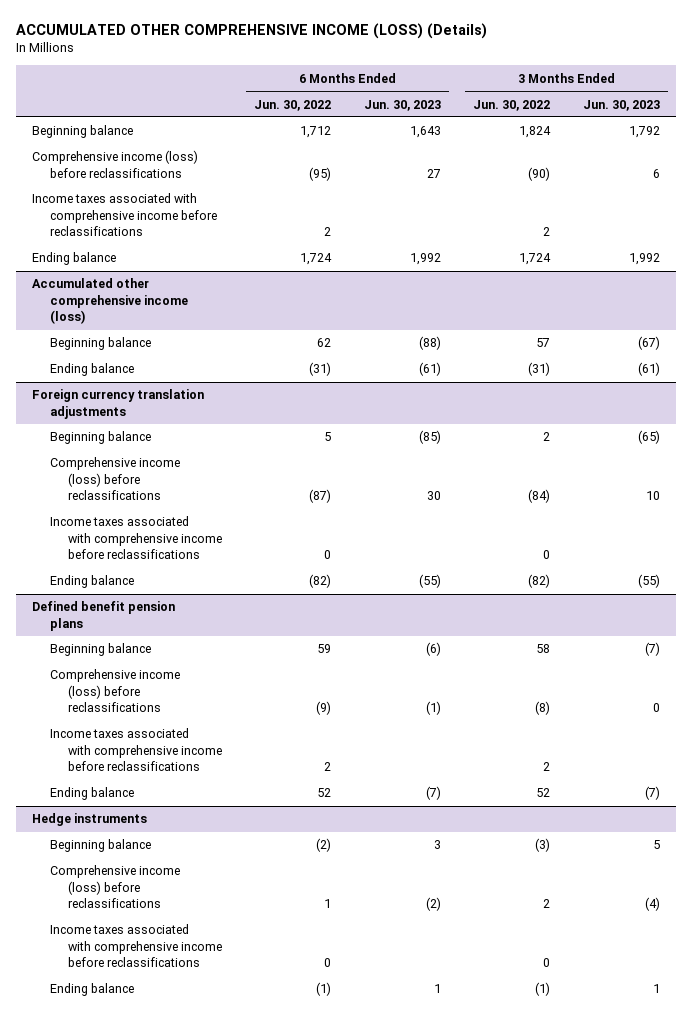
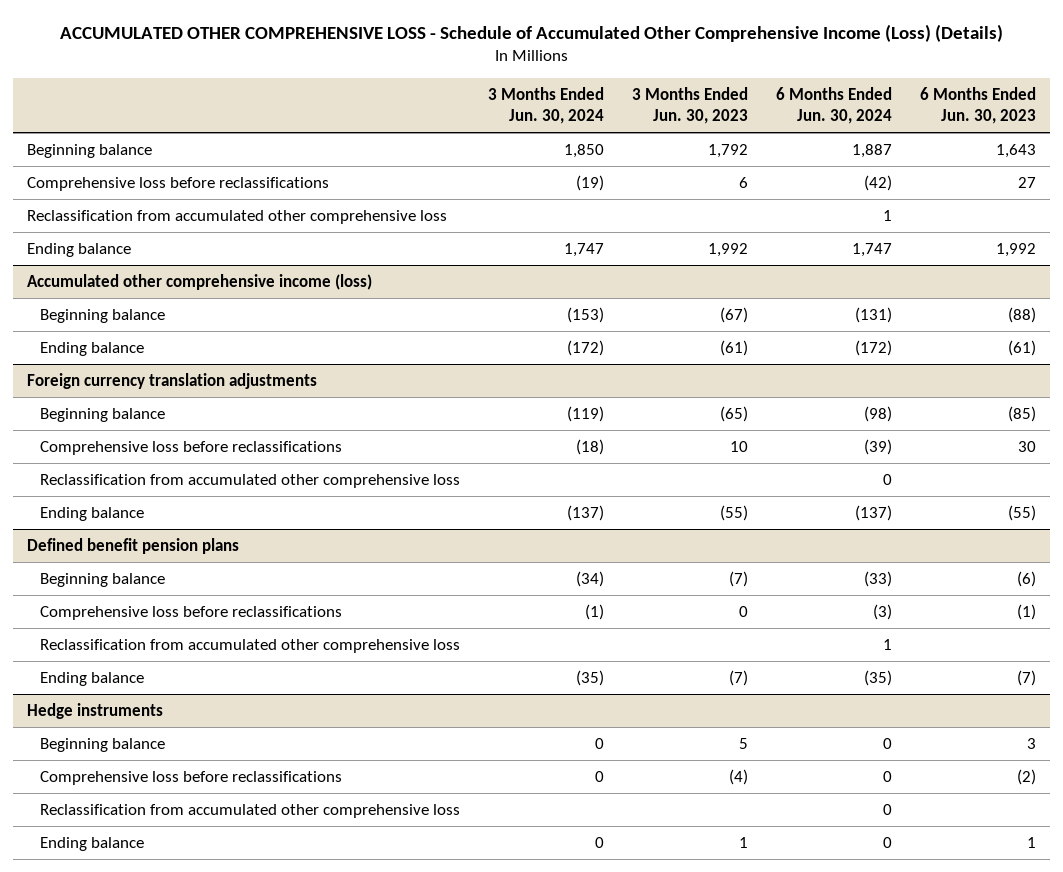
- ACCUMULATED OTHER COMPREHENSIVE INCOME (LOSS) (Details)
+ ACCUMULATED OTHER COMPREHENSIVE LOSS - Schedule of Accumulated Other Comprehensive Income (Loss) (Details)
- | 6 Months Ended Jun. 30, 2022 | 6 Months Ended Jun. 30, 2023 | 3 Months Ended Jun. 30, 2022 | 3 Months Ended Jun. 30, 2023
+ | 3 Months Ended Jun. 30, 2024 | 3 Months Ended Jun. 30, 2023 | 6 Months Ended Jun. 30, 2024 | 6 Months Ended Jun. 30, 2023
- Comprehensive income (loss) before reclassifications | (95) | 27 | (90) | 6
- Income taxes associated with comprehensive income before reclassifications | 2 | | 2 |
+ Comprehensive loss before reclassifications | (19) | 6 | (42) | 27
+ Reclassification from accumulated other comprehensive loss | | | 1 |
@ Foreign currency translation adjustments
- Comprehensive income (loss) before reclassifications | (87) | 30 | (84) | 10
- Income taxes associated with comprehensive income before reclassifications | 0 | | 0 |
+ Comprehensive loss before reclassifications | (18) | 10 | (39) | 30
+ Reclassification from accumulated other comprehensive loss | | | 0 |
@ Defined benefit pension plans
- Comprehensive income (loss) before reclassifications | (9) | (1) | (8) | 0
- Income taxes associated with comprehensive income before reclassifications | 2 | | 2 |
+ Comprehensive loss before reclassifications | (1) | 0 | (3) | (1)
+ Reclassification from accumulated other comprehensive loss | | | 1 |
@ Hedge instruments
- Comprehensive income (loss) before reclassifications | 1 | (2) | 2 | (4)
- Income taxes associated with comprehensive income before reclassifications | 0 | | 0 |
+ Comprehensive loss before reclassifications | 0 | (4) | 0 | (2)
+ Reclassification from accumulated other comprehensive loss | | | 0 |

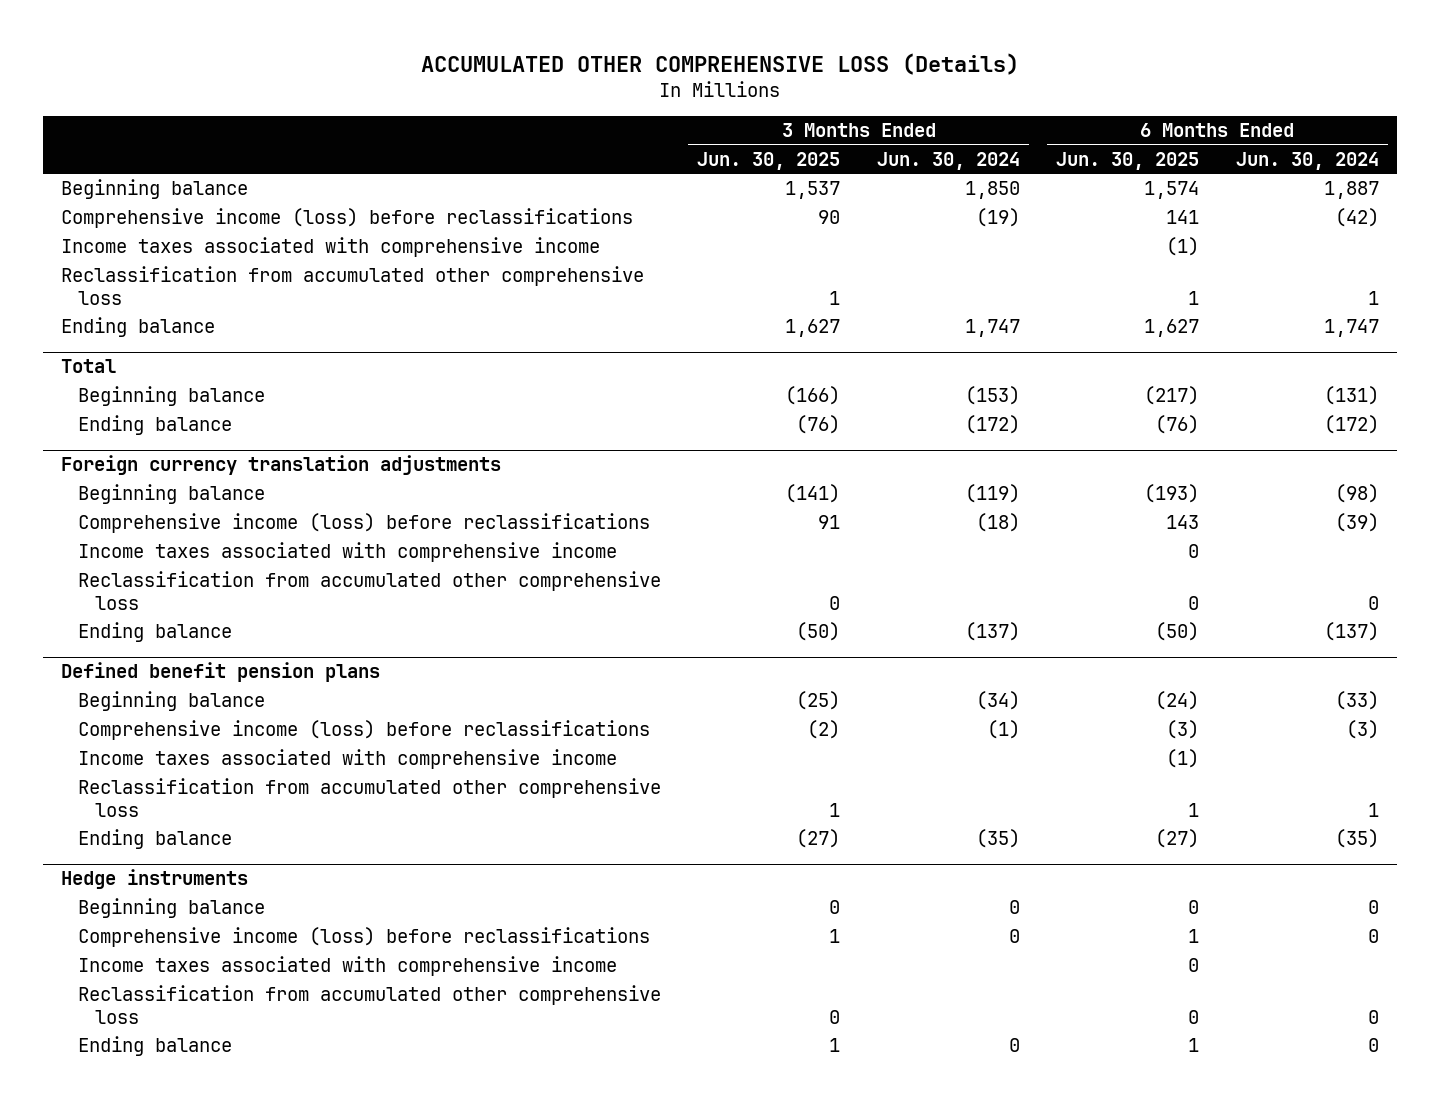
- ACCUMULATED OTHER COMPREHENSIVE LOSS - Schedule of Accumulated Other Comprehensive Income (Loss) (Details)
+ ACCUMULATED OTHER COMPREHENSIVE LOSS (Details)
- | 3 Months Ended Jun. 30, 2024 | 3 Months Ended Jun. 30, 2023 | 6 Months Ended Jun. 30, 2024 | 6 Months Ended Jun. 30, 2023
+ | 3 Months Ended Jun. 30, 2025 | 3 Months Ended Jun. 30, 2024 | 6 Months Ended Jun. 30, 2025 | 6 Months Ended Jun. 30, 2024
- Comprehensive loss before reclassifications | (19) | 6 | (42) | 27
+ Comprehensive income (loss) before reclassifications | 90 | (19) | 141 | (42)
+ Income taxes associated with comprehensive income | | | (1) |
- Accumulated other comprehensive income (loss)
+ Total
@ Foreign currency translation adjustments
- Comprehensive loss before reclassifications | (18) | 10 | (39) | 30
+ Comprehensive income (loss) before reclassifications | 91 | (18) | 143 | (39)
+ Income taxes associated with comprehensive income | | | 0 |
@ Defined benefit pension plans
- Comprehensive loss before reclassifications | (1) | 0 | (3) | (1)
+ Comprehensive income (loss) before reclassifications | (2) | (1) | (3) | (3)
+ Income taxes associated with comprehensive income | | | (1) |
@ Hedge instruments
- Comprehensive loss before reclassifications | 0 | (4) | 0 | (2)
+ Comprehensive income (loss) before reclassifications | 1 | 0 | 1 | 0
+ Income taxes associated with comprehensive income | | | 0 |

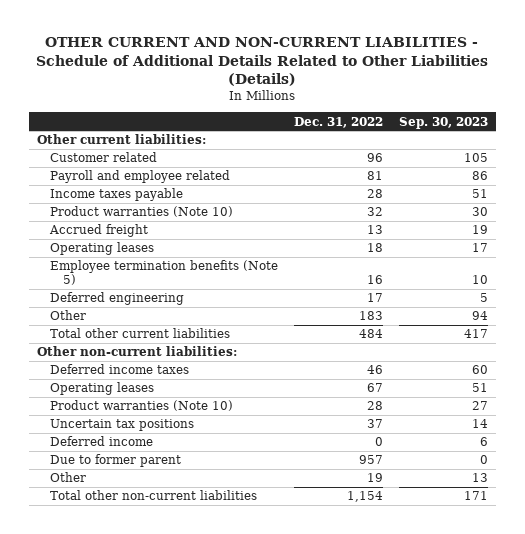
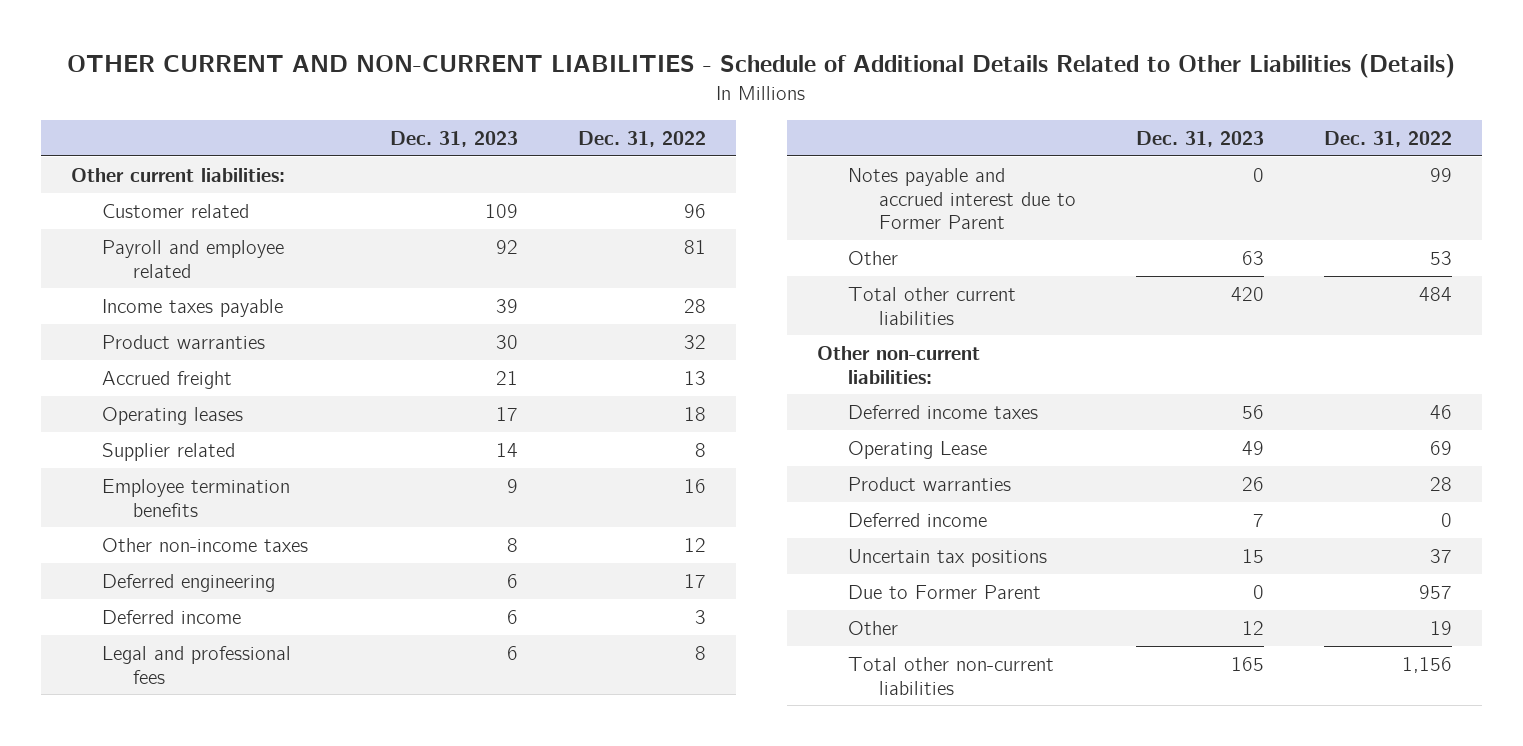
- | Dec. 31, 2022 | Sep. 30, 2023
+ | Dec. 31, 2023 | Dec. 31, 2022
- Product warranties (Note 10) | 32 | 30
+ Product warranties | 30 | 32
- Employee termination benefits (Note 5) | 16 | 10
+ Supplier related | 14 | 8
+ Employee termination benefits | 9 | 16
+ Other non-income taxes | 8 | 12
- Other | 183 | 94
+ Deferred income | 6 | 3
+ Legal and professional fees | 6 | 8
+ Notes payable and accrued interest due to Former Parent | 0 | 99
+ Other | 63 | 53
- Operating leases | 67 | 51
- Product warranties (Note 10) | 28 | 27
+ Operating Lease | 49 | 69
+ Product warranties | 26 | 28
- Due to former parent | 957 | 0
moved down: Uncertain tax positions | 15 | 37
+ Due to Former Parent | 0 | 957
- Total other non-current liabilities | 1,154 | 171
+ Total other non-current liabilities | 165 | 1,156

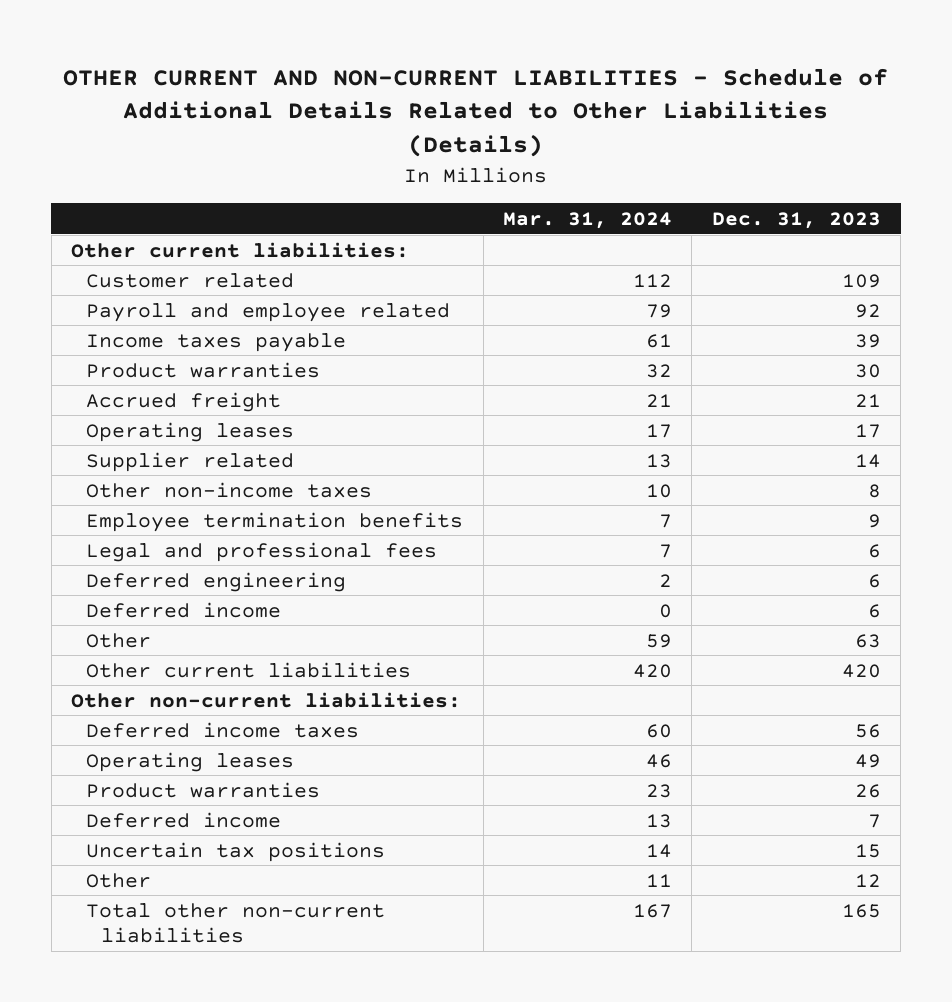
- | Dec. 31, 2023 | Dec. 31, 2022
+ | Mar. 31, 2024 | Dec. 31, 2023
moved down: Employee termination benefits | 7 | 9
moved up: Legal and professional fees | 7 | 6
- Notes payable and accrued interest due to Former Parent | 0 | 99
- Total other current liabilities | 420 | 484
+ Other current liabilities | 420 | 420
- Operating Lease | 49 | 69
+ Operating leases | 46 | 49
- Due to Former Parent | 0 | 957

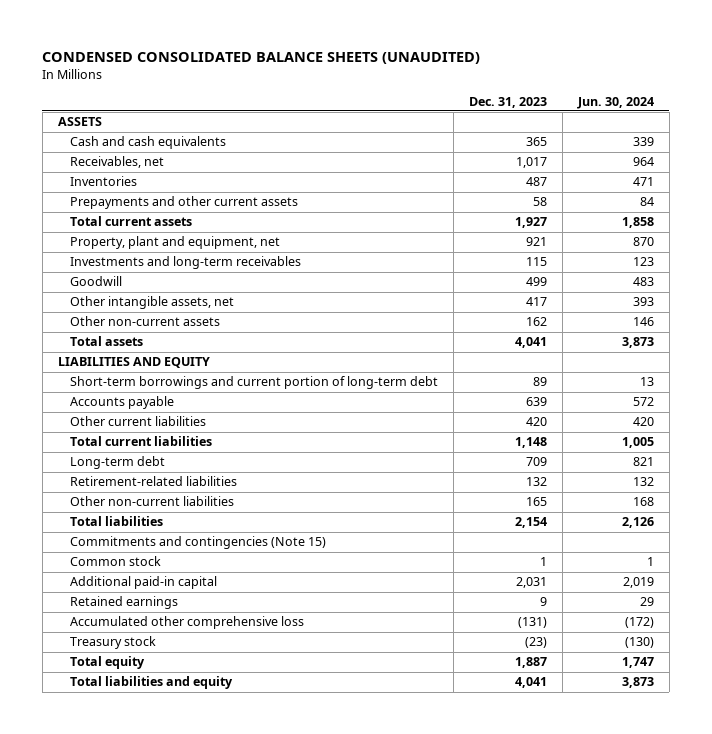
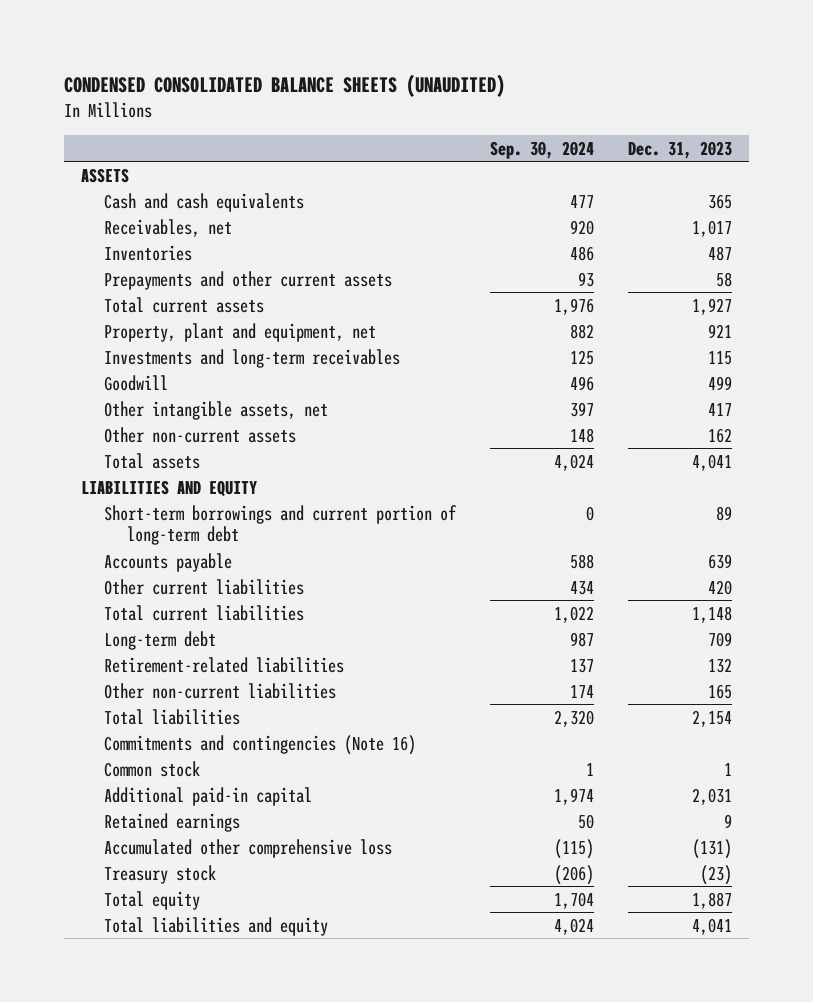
- | Dec. 31, 2023 | Jun. 30, 2024
+ | Sep. 30, 2024 | Dec. 31, 2023
- Commitments and contingencies (Note 15)
+ Commitments and contingencies (Note 16)

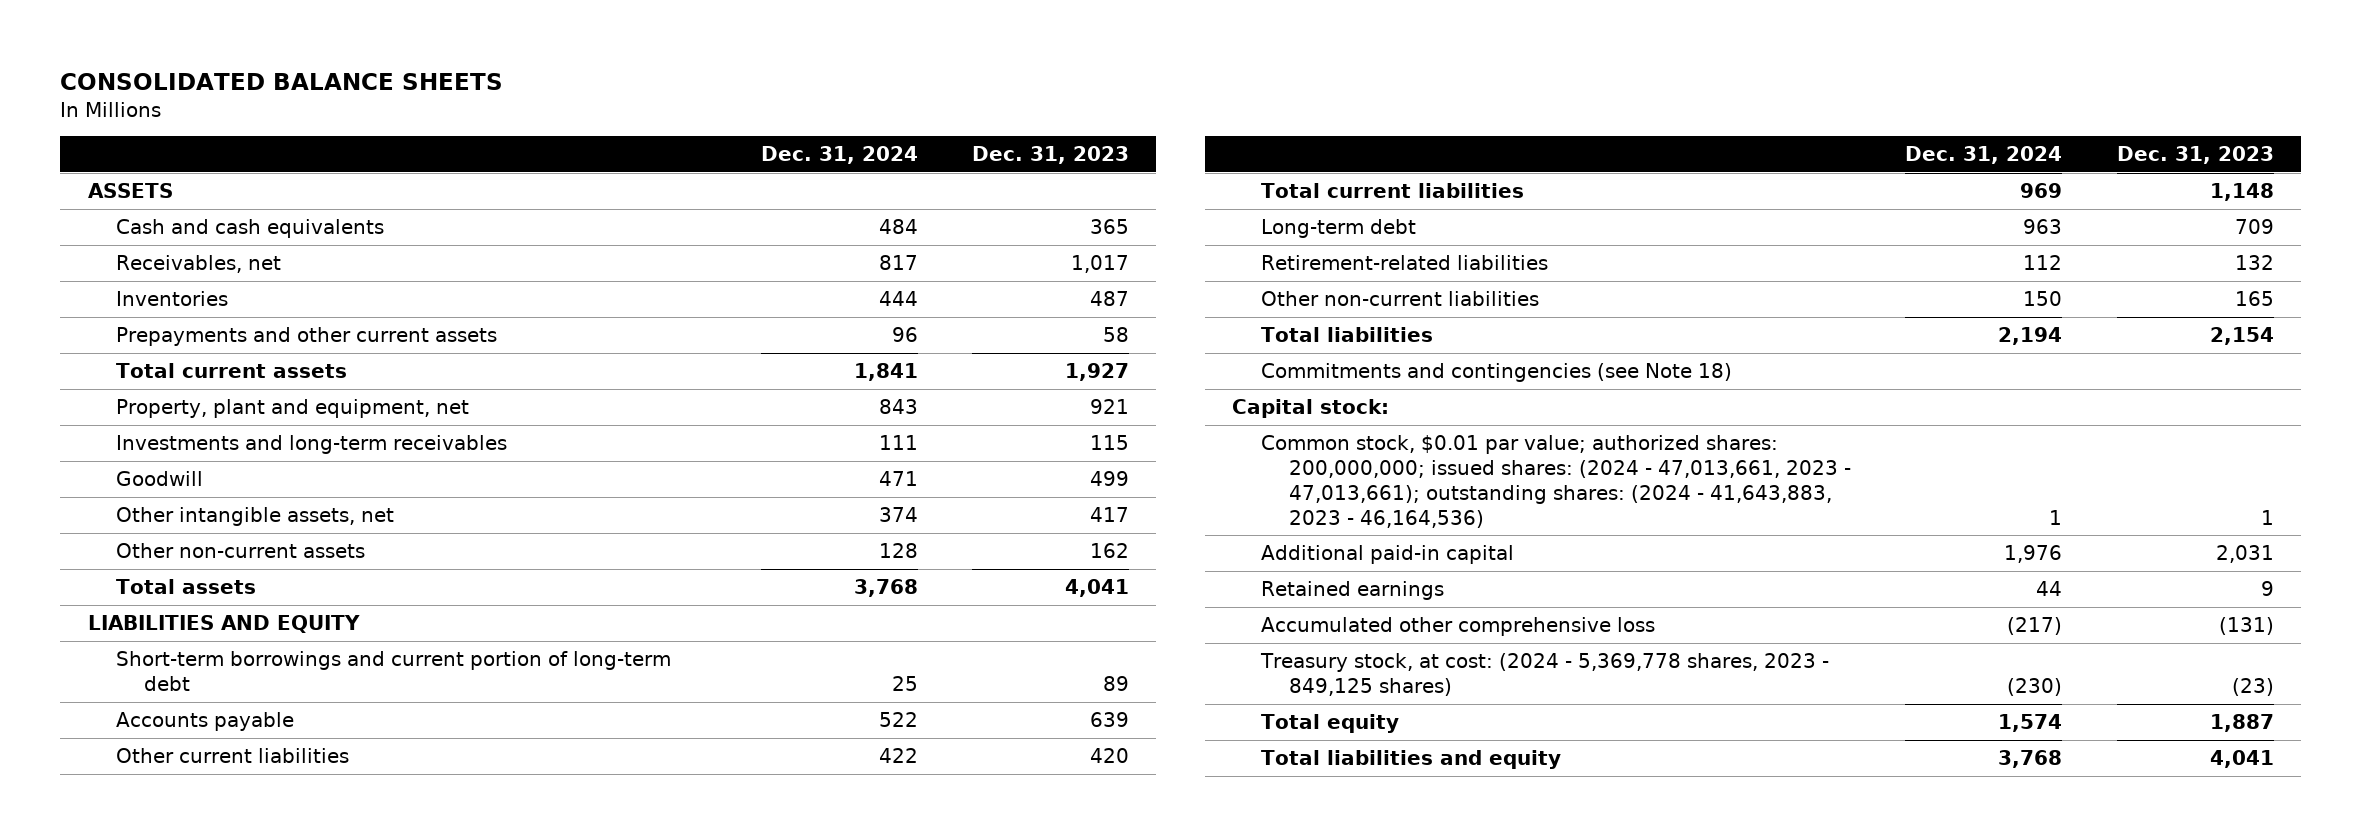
- CONDENSED CONSOLIDATED BALANCE SHEETS (UNAUDITED)
+ CONSOLIDATED BALANCE SHEETS
- | Sep. 30, 2024 | Dec. 31, 2023
+ | Dec. 31, 2024 | Dec. 31, 2023
- Commitments and contingencies (Note 16)
- Common stock | 1 | 1
+ Commitments and contingencies (see Note 18)
+ Capital stock:
+ Common stock, $0.01 par value; authorized shares: 200,000,000; issued shares: (2024 - 47,013,661, 2023 - 47,013,661); outstanding shares: (2024 - 41,643,883, 2023 - 46,164,536) | 1 | 1
- Treasury stock | (206) | (23)
+ Treasury stock, at cost: (2024 - 5,369,778 shares, 2023 - 849,125 shares) | (230) | (23)

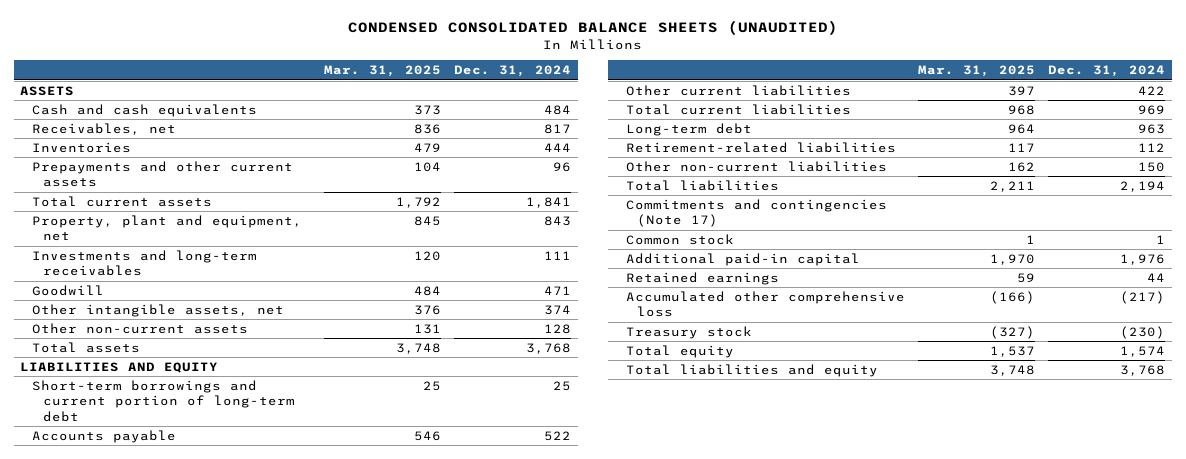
- CONSOLIDATED BALANCE SHEETS
+ CONDENSED CONSOLIDATED BALANCE SHEETS (UNAUDITED)
- | Dec. 31, 2024 | Dec. 31, 2023
+ | Mar. 31, 2025 | Dec. 31, 2024
- Commitments and contingencies (see Note 18)
- Capital stock:
- Common stock, $0.01 par value; authorized shares: 200,000,000; issued shares: (2024 - 47,013,661, 2023 - 47,013,661); outstanding shares: (2024 - 41,643,883, 2023 - 46,164,536) | 1 | 1
+ Commitments and contingencies (Note 17)
+ Common stock | 1 | 1
- Treasury stock, at cost: (2024 - 5,369,778 shares, 2023 - 849,125 shares) | (230) | (23)
+ Treasury stock | (327) | (230)

